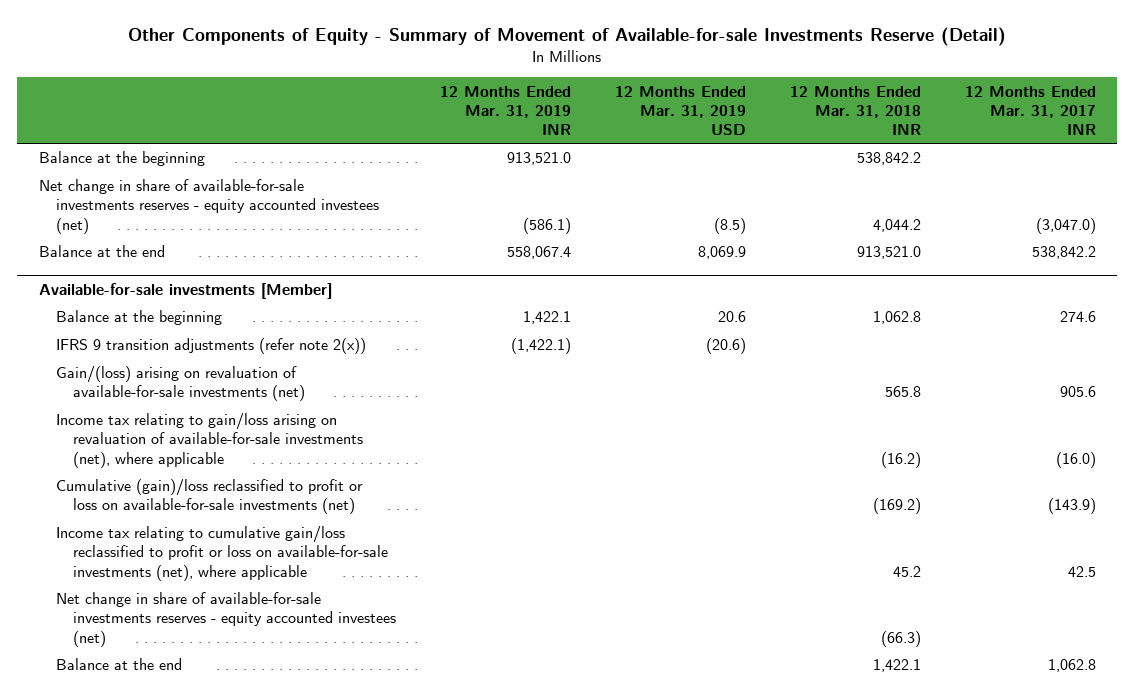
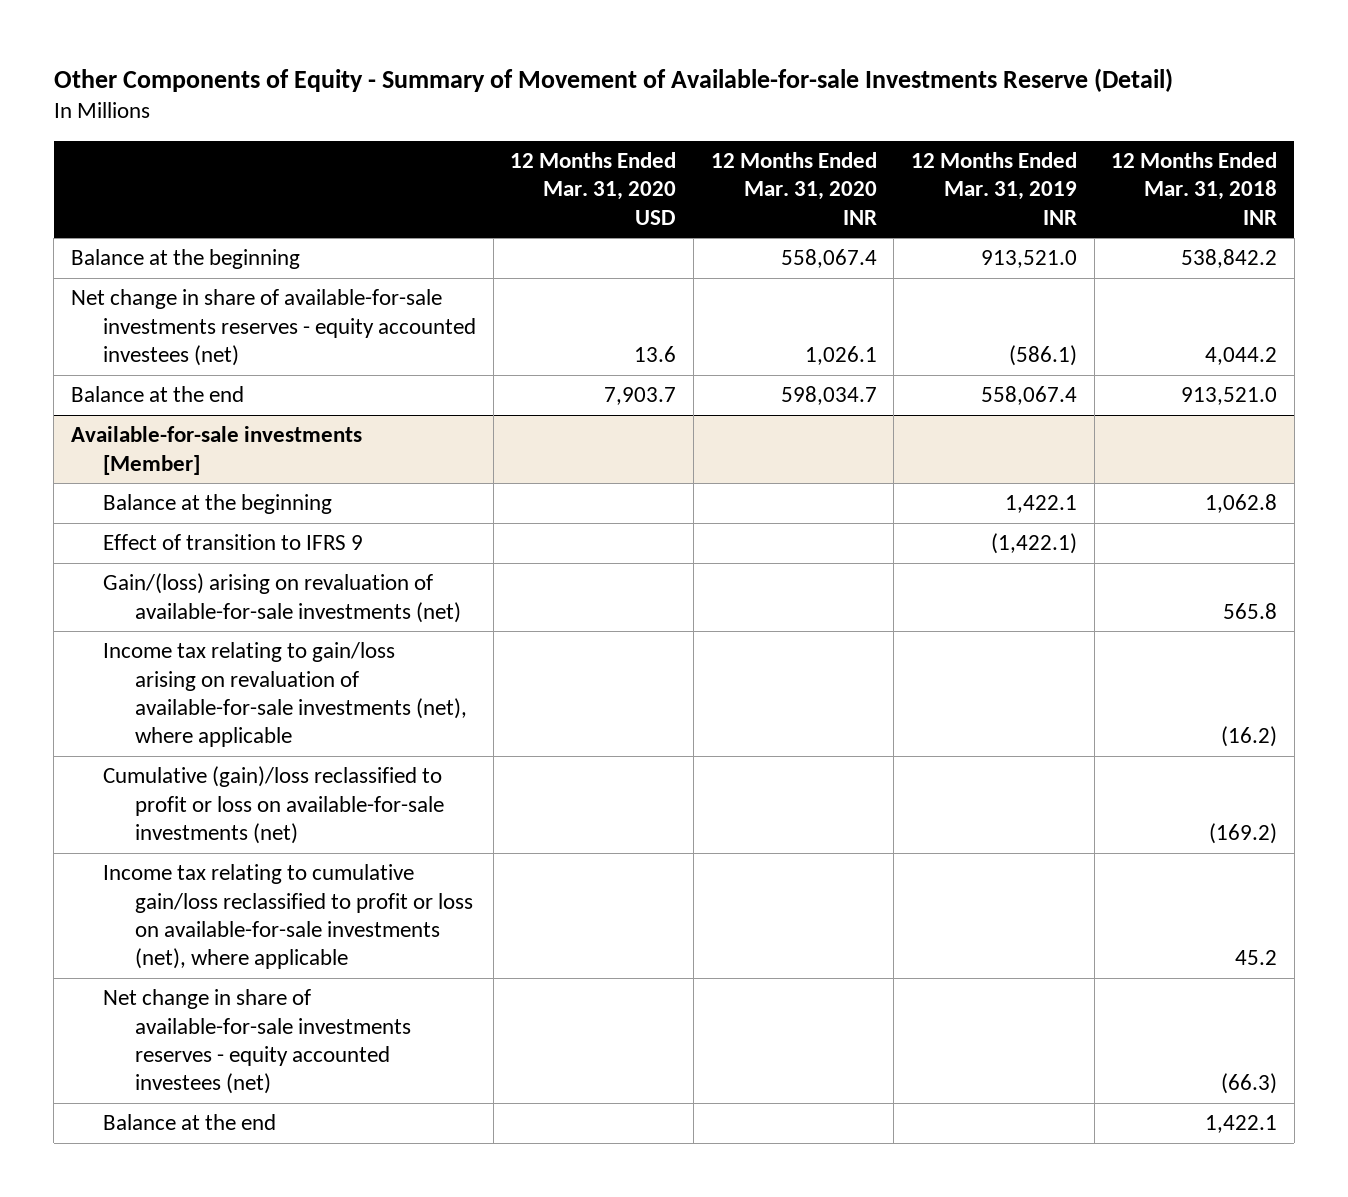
- | 12 Months Ended Mar. 31, 2019 INR | 12 Months Ended Mar. 31, 2019 USD | 12 Months Ended Mar. 31, 2018 INR | 12 Months Ended Mar. 31, 2017 INR
+ | 12 Months Ended Mar. 31, 2020 USD | 12 Months Ended Mar. 31, 2020 INR | 12 Months Ended Mar. 31, 2019 INR | 12 Months Ended Mar. 31, 2018 INR
@ Available-for-sale investments [Member]
- IFRS 9 transition adjustments (refer note 2(x)) | (1,422.1) | (20.6) | |
+ Effect of transition to IFRS 9 | | | (1,422.1) |

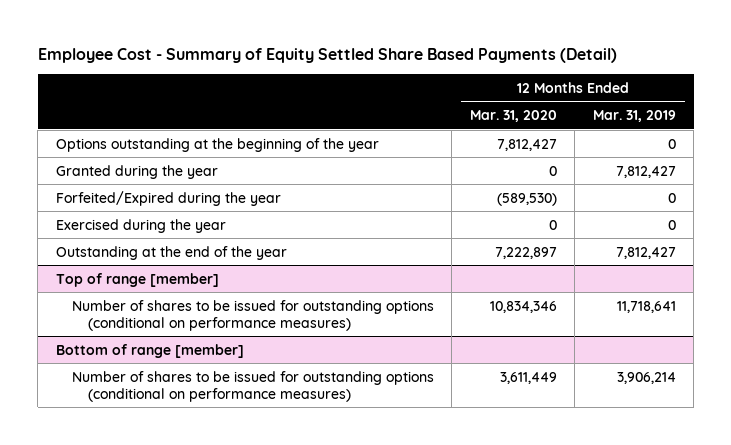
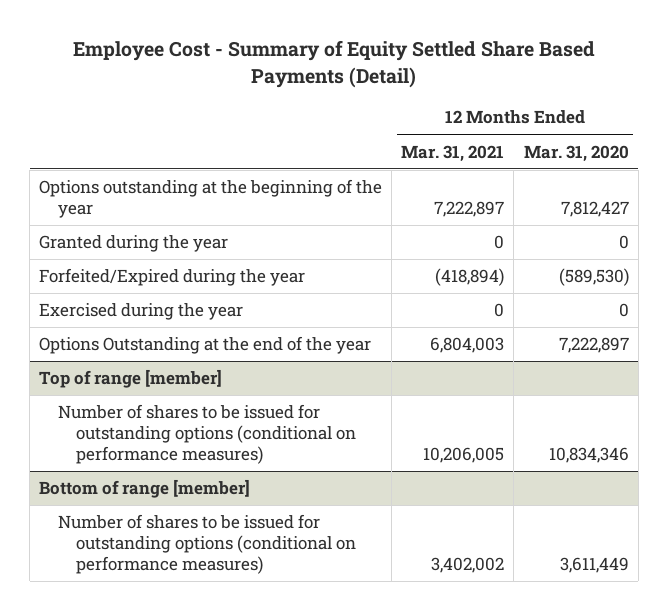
- | 12 Months Ended Mar. 31, 2020 | 12 Months Ended Mar. 31, 2019
+ | 12 Months Ended Mar. 31, 2021 | 12 Months Ended Mar. 31, 2020
- Outstanding at the end of the year | 7,222,897 | 7,812,427
+ Options Outstanding at the end of the year | 6,804,003 | 7,222,897

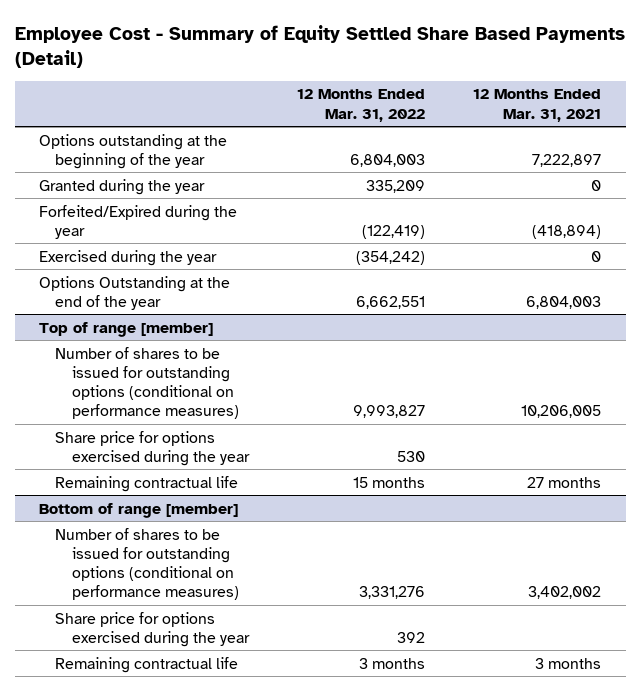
- | 12 Months Ended Mar. 31, 2021 | 12 Months Ended Mar. 31, 2020
+ | 12 Months Ended Mar. 31, 2022 | 12 Months Ended Mar. 31, 2021
@ Top of range [member]
+ Share price for options exercised during the year | 530 |
+ Remaining contractual life | 15 months | 27 months
@ Bottom of range [member]
+ Share price for options exercised during the year | 392 |
+ Remaining contractual life | 3 months | 3 months

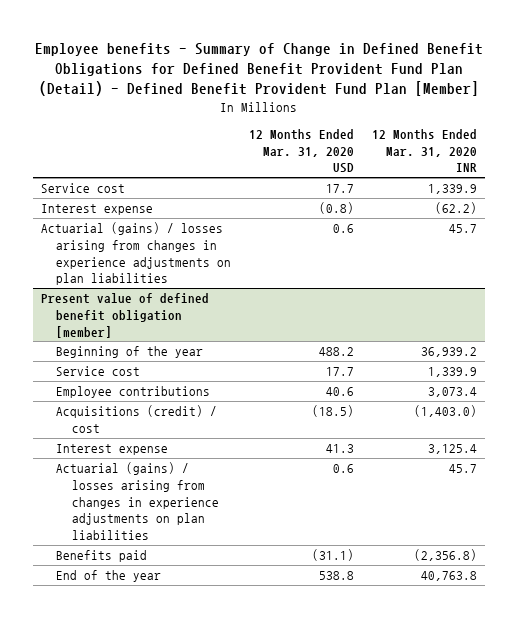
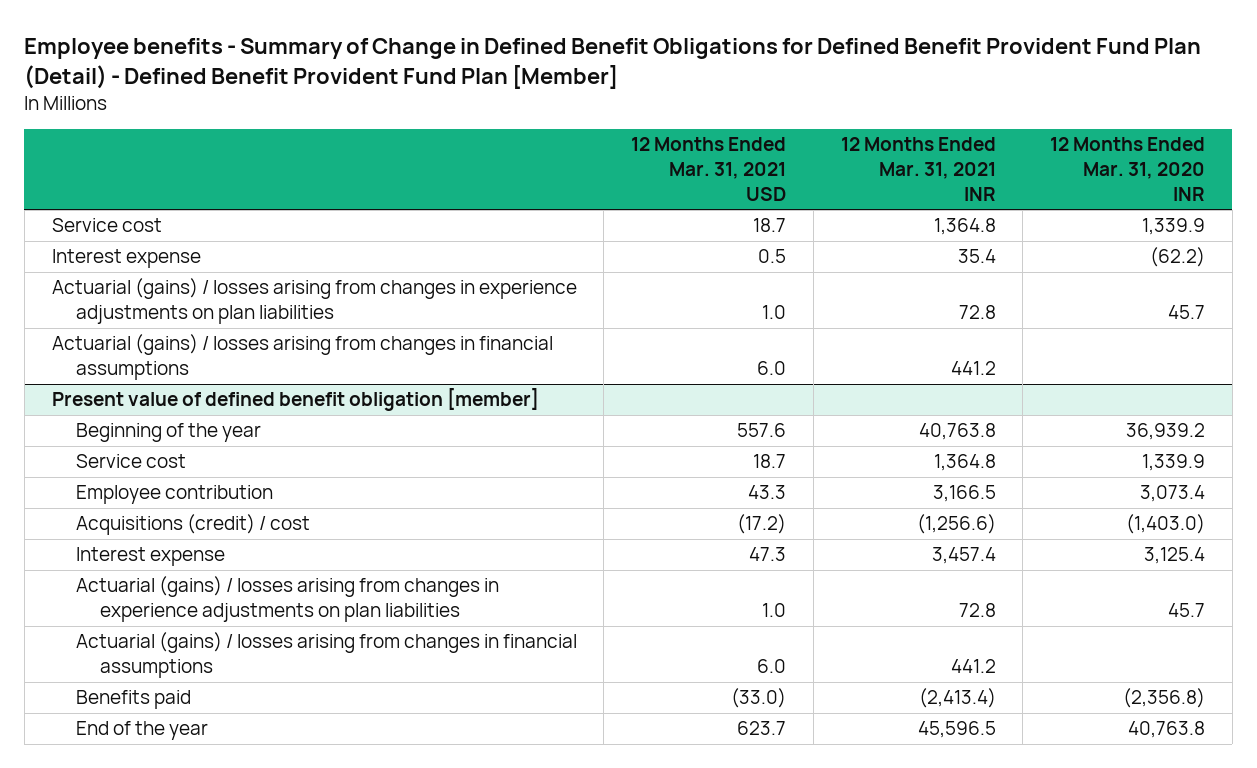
- | 12 Months Ended Mar. 31, 2020 USD | 12 Months Ended Mar. 31, 2020 INR
+ | 12 Months Ended Mar. 31, 2021 USD | 12 Months Ended Mar. 31, 2021 INR | 12 Months Ended Mar. 31, 2020 INR
+ Actuarial (gains) / losses arising from changes in financial assumptions | 6.0 | 441.2 |
@ Present value of defined benefit obligation [member]
- Employee contributions | 40.6 | 3,073.4
+ Employee contribution | 43.3 | 3,166.5 | 3,073.4
+ Actuarial (gains) / losses arising from changes in financial assumptions | 6.0 | 441.2 |

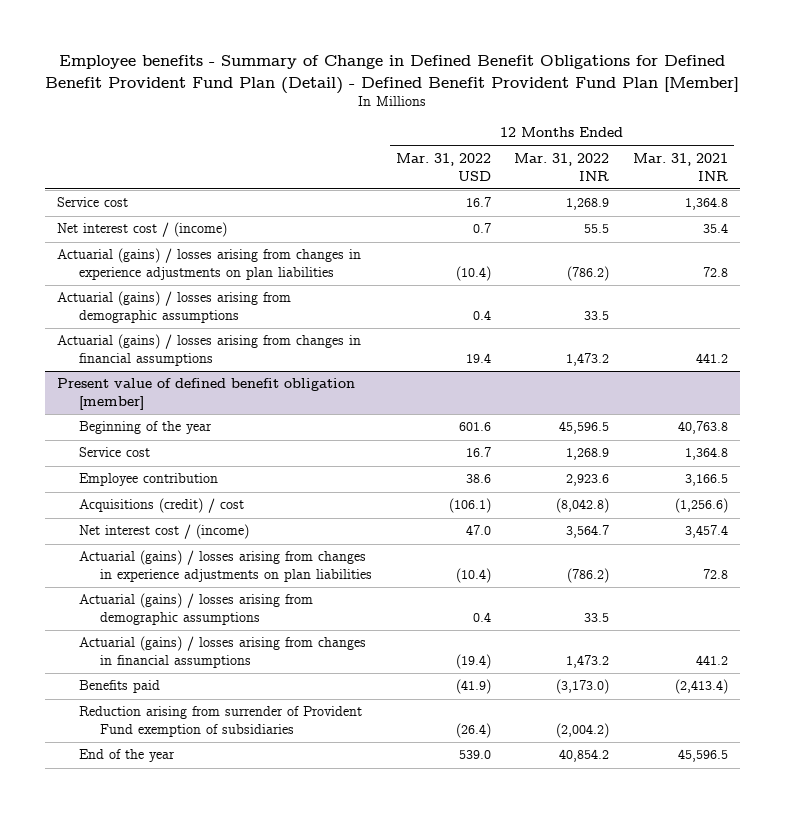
- | 12 Months Ended Mar. 31, 2021 USD | 12 Months Ended Mar. 31, 2021 INR | 12 Months Ended Mar. 31, 2020 INR
+ | 12 Months Ended Mar. 31, 2022 USD | 12 Months Ended Mar. 31, 2022 INR | 12 Months Ended Mar. 31, 2021 INR
- Interest expense | 0.5 | 35.4 | (62.2)
+ Net interest cost / (income) | 0.7 | 55.5 | 35.4
+ Actuarial (gains) / losses arising from demographic assumptions | 0.4 | 33.5 |
@ Present value of defined benefit obligation [member]
- Interest expense | 47.3 | 3,457.4 | 3,125.4
+ Net interest cost / (income) | 47.0 | 3,564.7 | 3,457.4
+ Actuarial (gains) / losses arising from demographic assumptions | 0.4 | 33.5 |
+ Reduction arising from surrender of Provident Fund exemption of subsidiaries | (26.4) | (2,004.2) |

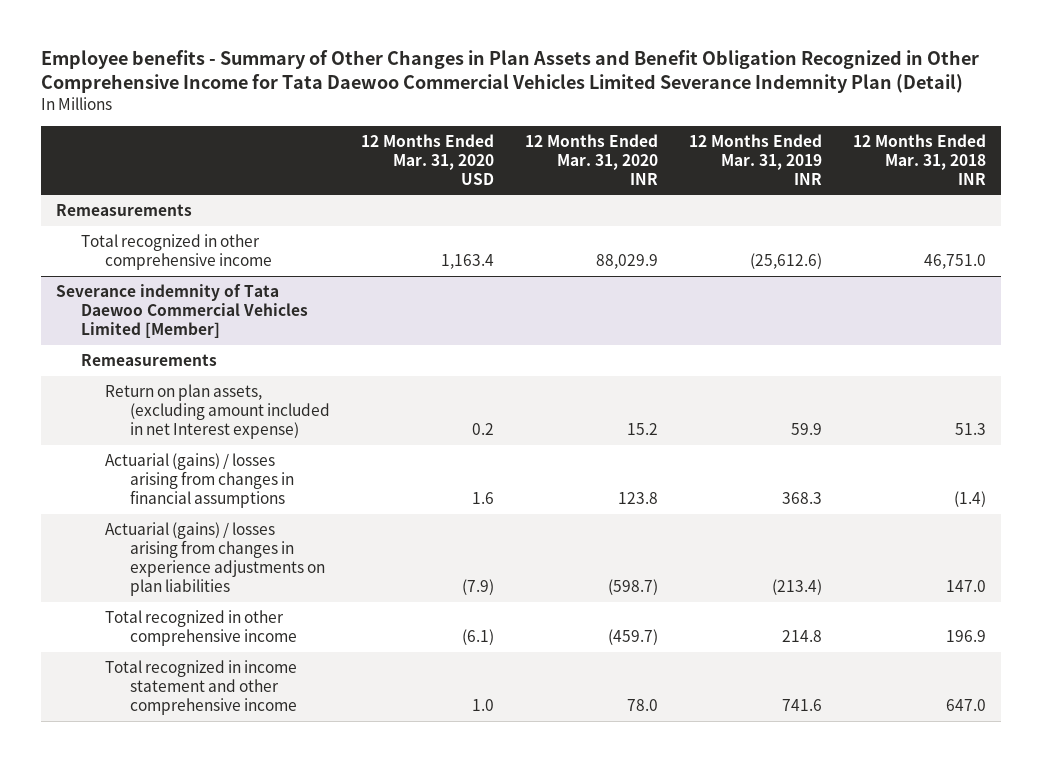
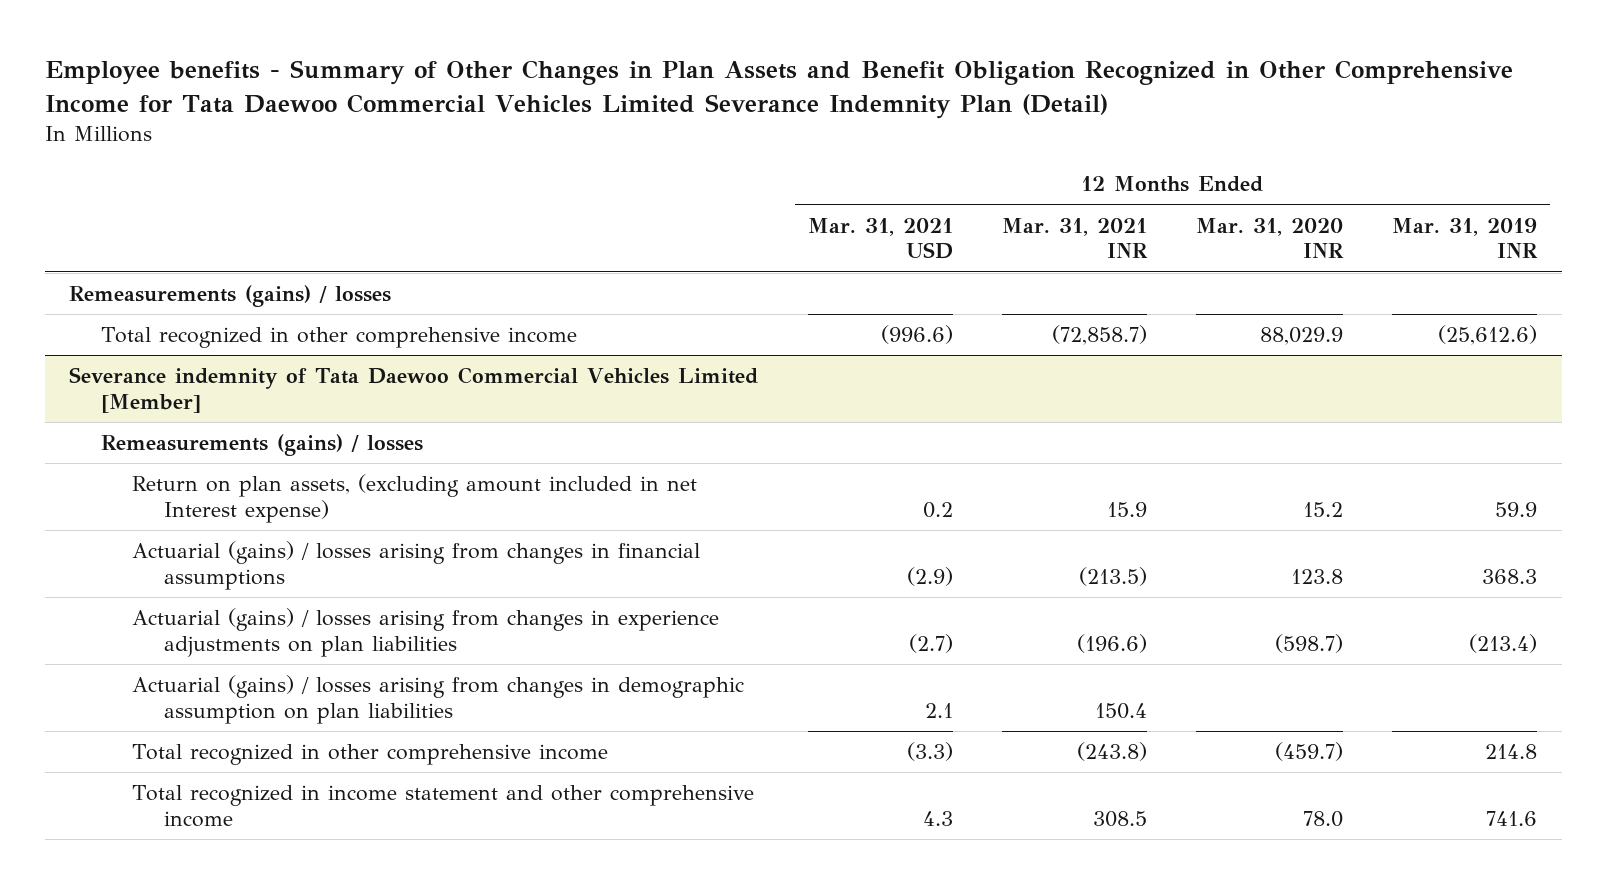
- | 12 Months Ended Mar. 31, 2020 USD | 12 Months Ended Mar. 31, 2020 INR | 12 Months Ended Mar. 31, 2019 INR | 12 Months Ended Mar. 31, 2018 INR
+ | 12 Months Ended Mar. 31, 2021 USD | 12 Months Ended Mar. 31, 2021 INR | 12 Months Ended Mar. 31, 2020 INR | 12 Months Ended Mar. 31, 2019 INR
- Remeasurements
+ Remeasurements (gains) / losses
@ Severance indemnity of Tata Daewoo Commercial Vehicles Limited [Member]
- Remeasurements
+ Remeasurements (gains) / losses
+ Actuarial (gains) / losses arising from changes in demographic assumption on plan liabilities | 2.1 | 150.4 | |

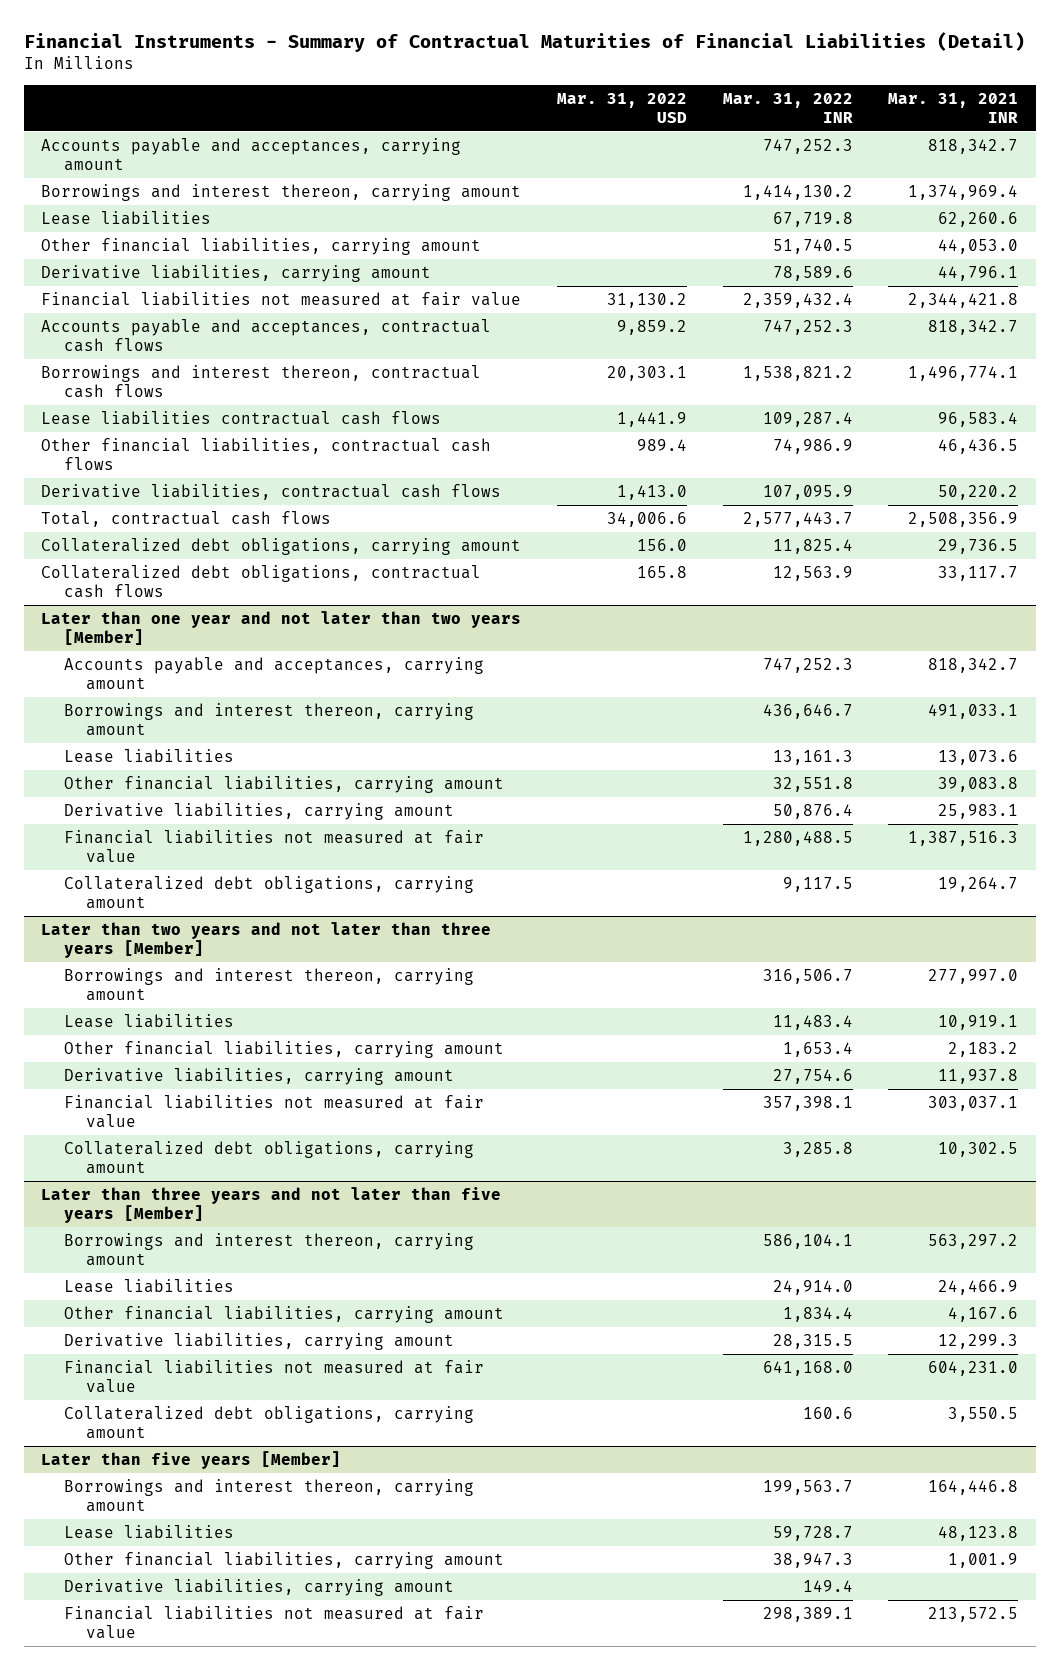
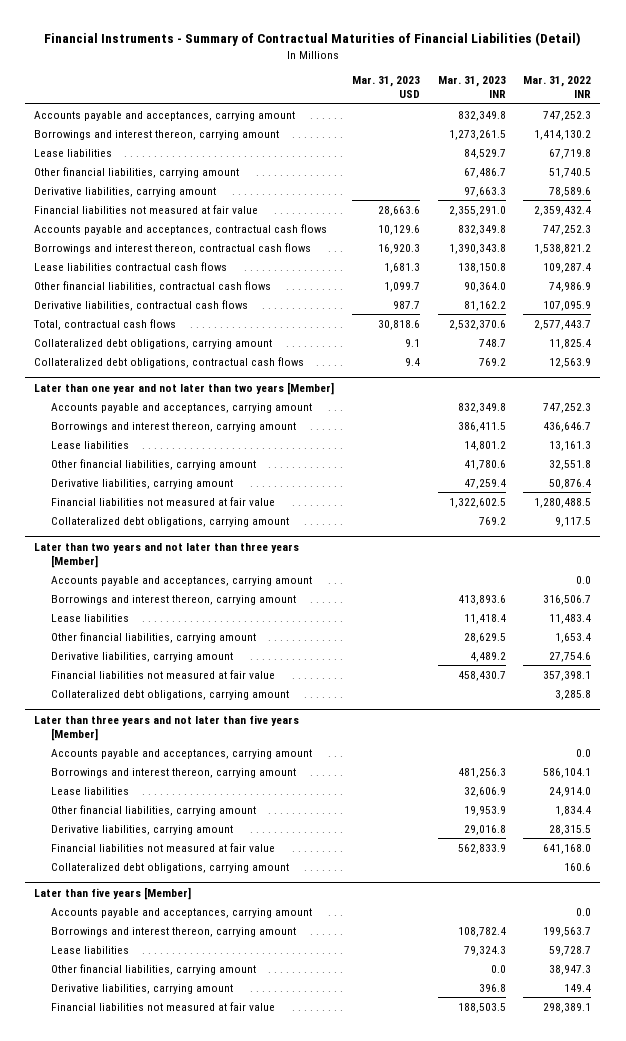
- | Mar. 31, 2022 USD | Mar. 31, 2022 INR | Mar. 31, 2021 INR
+ | Mar. 31, 2023 USD | Mar. 31, 2023 INR | Mar. 31, 2022 INR
@ Later than two years and not later than three years [Member]
+ Accounts payable and acceptances, carrying amount | | | 0.0
@ Later than three years and not later than five years [Member]
+ Accounts payable and acceptances, carrying amount | | | 0.0
@ Later than five years [Member]
+ Accounts payable and acceptances, carrying amount | | | 0.0

